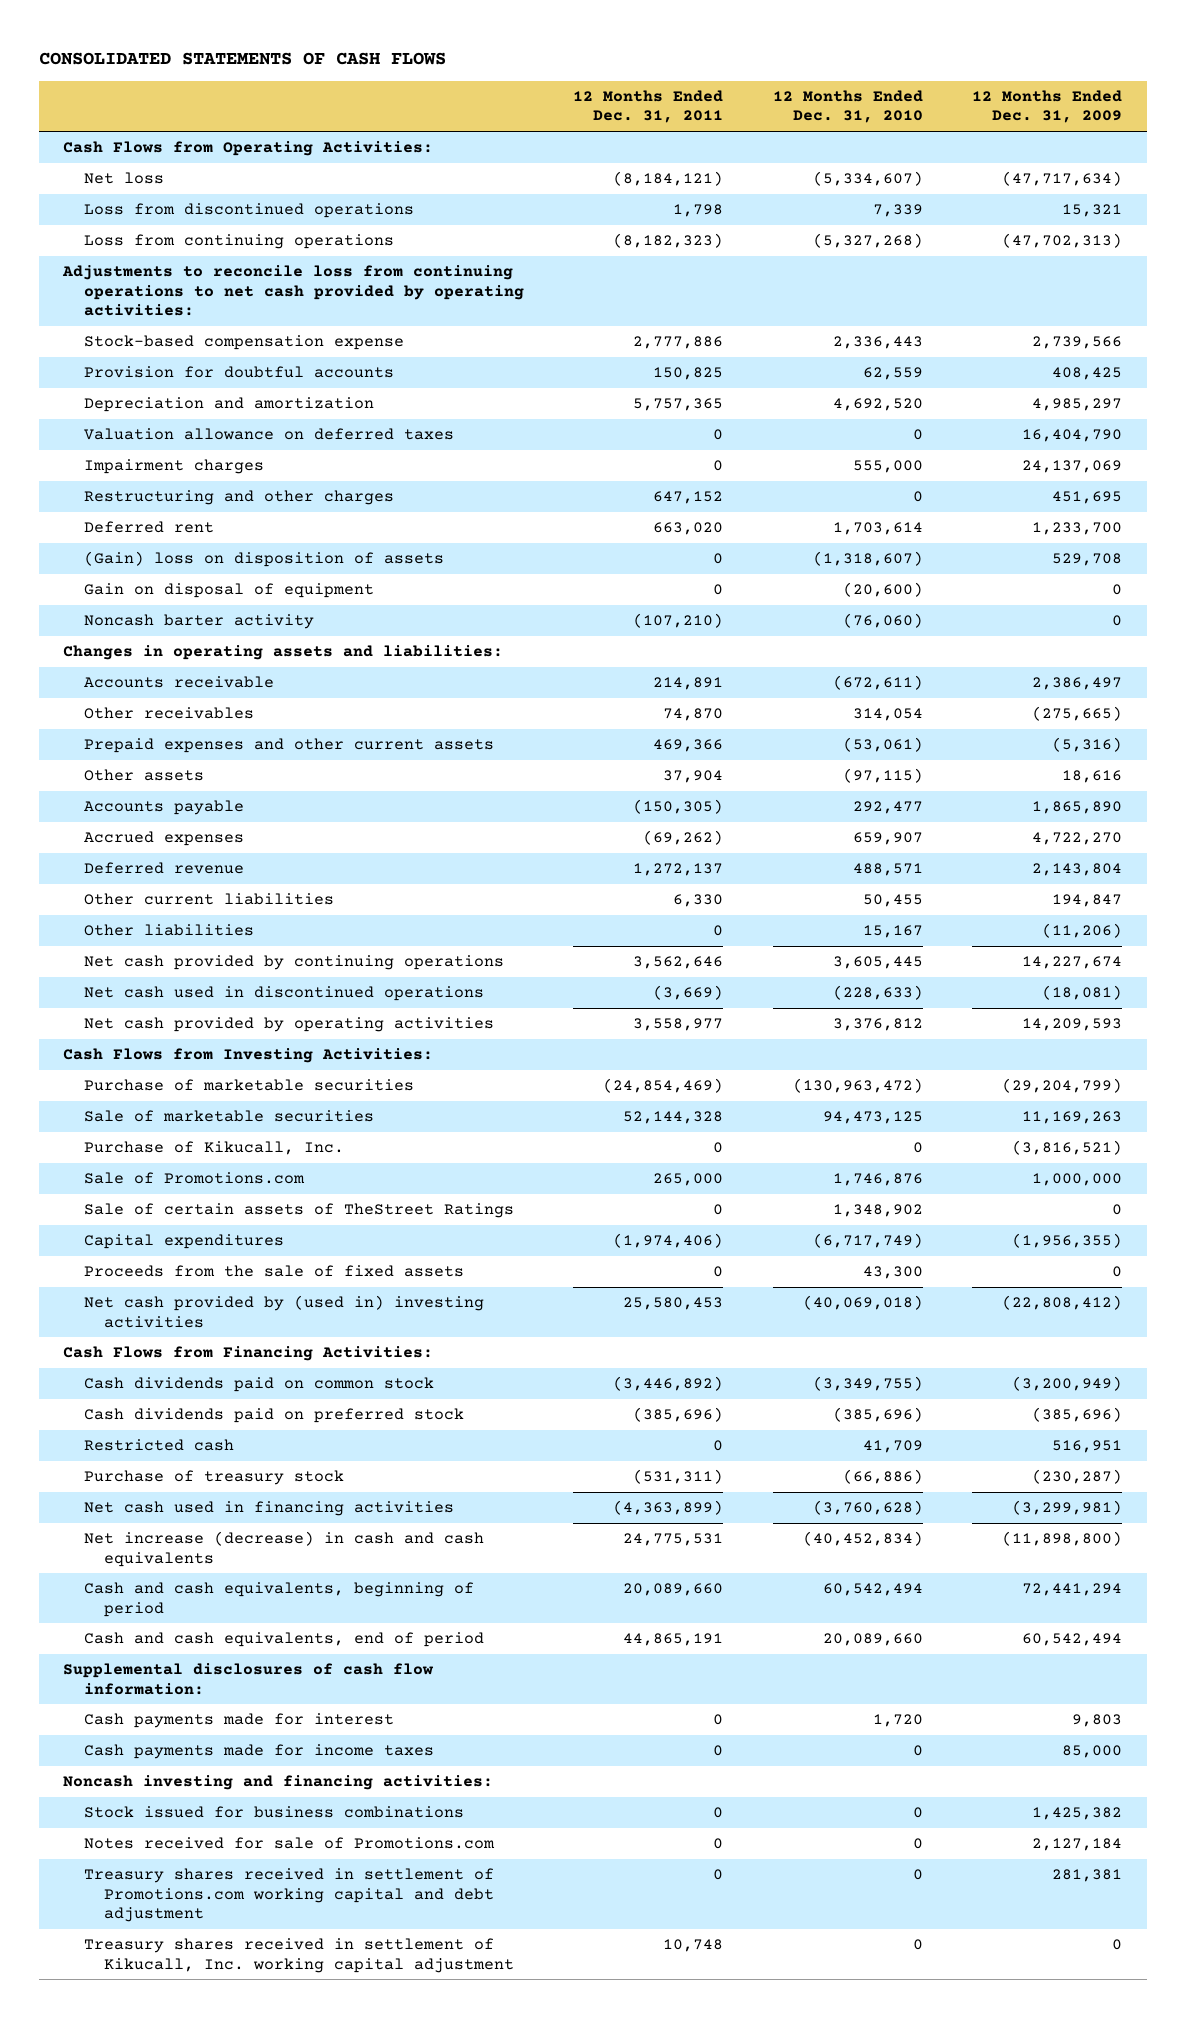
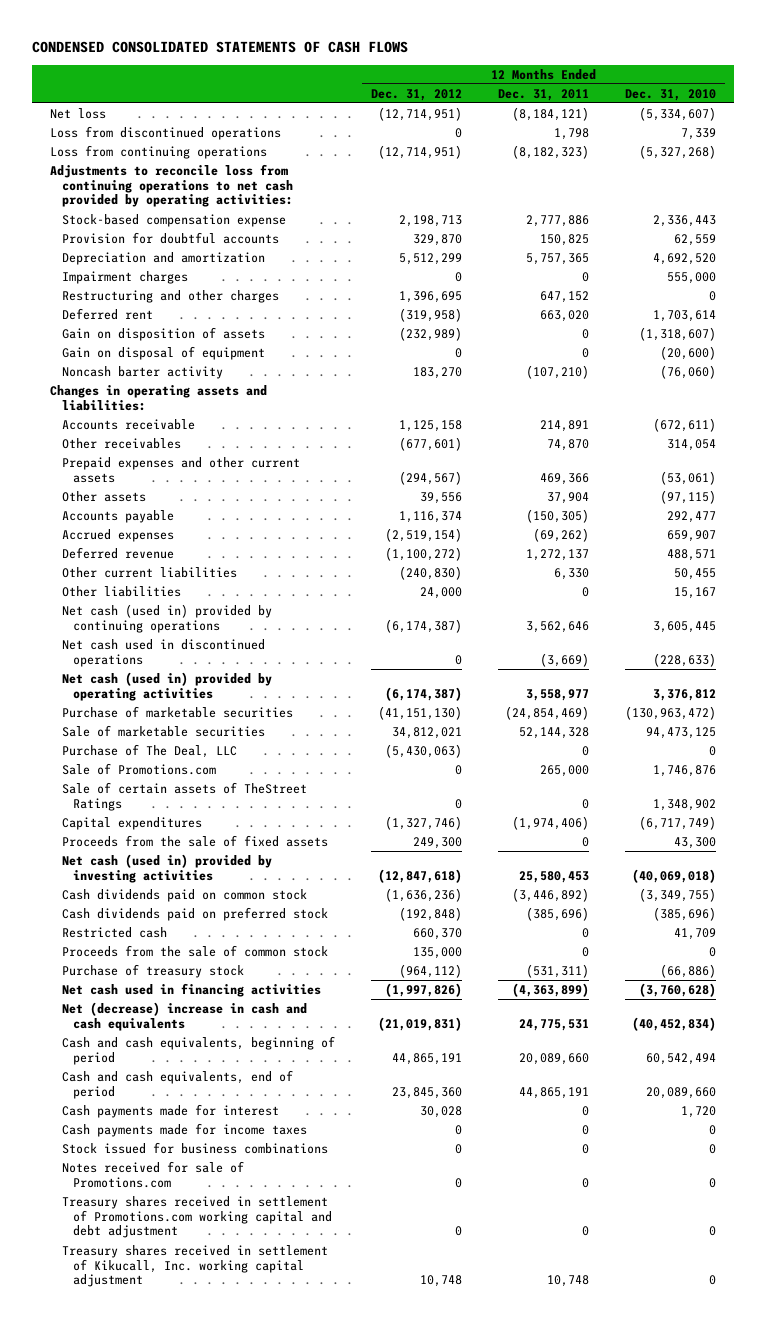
- CONSOLIDATED STATEMENTS OF CASH FLOWS
+ CONDENSED CONSOLIDATED STATEMENTS OF CASH FLOWS
- | 12 Months Ended Dec. 31, 2011 | 12 Months Ended Dec. 31, 2010 | 12 Months Ended Dec. 31, 2009
+ | 12 Months Ended Dec. 31, 2012 | 12 Months Ended Dec. 31, 2011 | 12 Months Ended Dec. 31, 2010
- Cash Flows from Operating Activities:
- Valuation allowance on deferred taxes | 0 | 0 | 16,404,790
- (Gain) loss on disposition of assets | 0 | (1,318,607) | 529,708
+ Gain on disposition of assets | (232,989) | 0 | (1,318,607)
- Net cash provided by continuing operations | 3,562,646 | 3,605,445 | 14,227,674
+ Net cash (used in) provided by continuing operations | (6,174,387) | 3,562,646 | 3,605,445
- Net cash provided by operating activities | 3,558,977 | 3,376,812 | 14,209,593
- Cash Flows from Investing Activities:
+ Net cash (used in) provided by operating activities | (6,174,387) | 3,558,977 | 3,376,812
- Purchase of Kikucall, Inc. | 0 | 0 | (3,816,521)
+ Purchase of The Deal, LLC | (5,430,063) | 0 | 0
- Net cash provided by (used in) investing activities | 25,580,453 | (40,069,018) | (22,808,412)
- Cash Flows from Financing Activities:
+ Net cash (used in) provided by investing activities | (12,847,618) | 25,580,453 | (40,069,018)
+ Proceeds from the sale of common stock | 135,000 | 0 | 0
- Net increase (decrease) in cash and cash equivalents | 24,775,531 | (40,452,834) | (11,898,800)
+ Net (decrease) increase in cash and cash equivalents | (21,019,831) | 24,775,531 | (40,452,834)
- Supplemental disclosures of cash flow information:
- Noncash investing and financing activities:

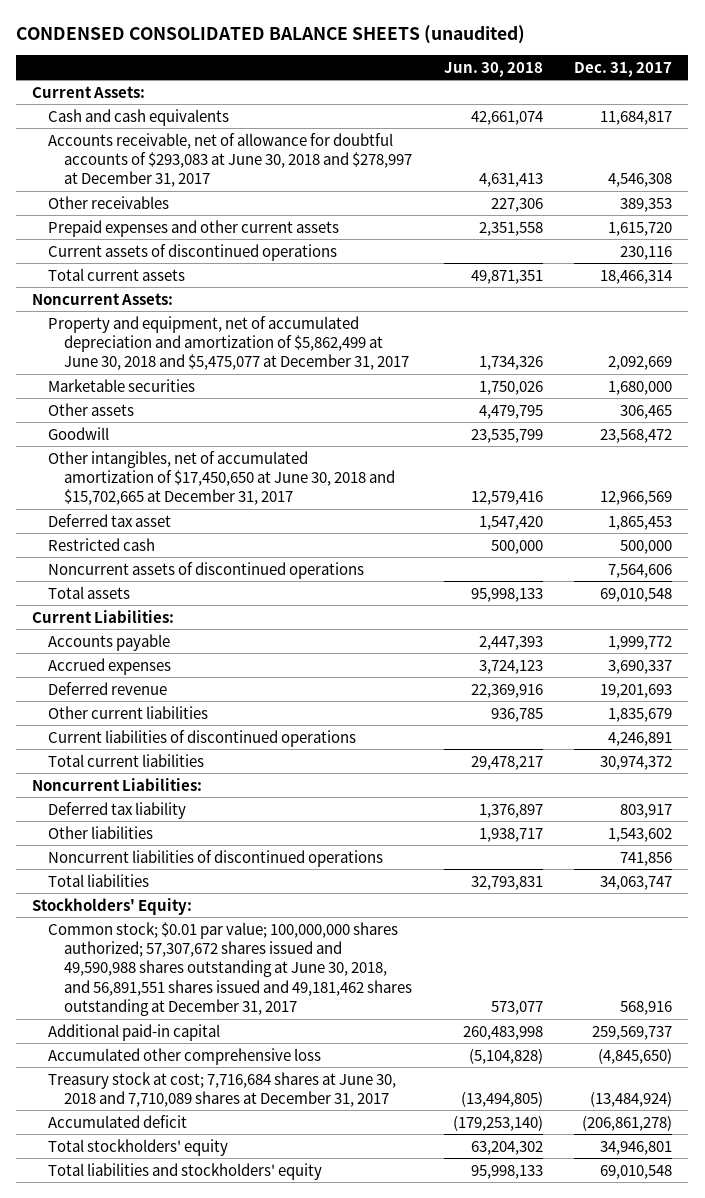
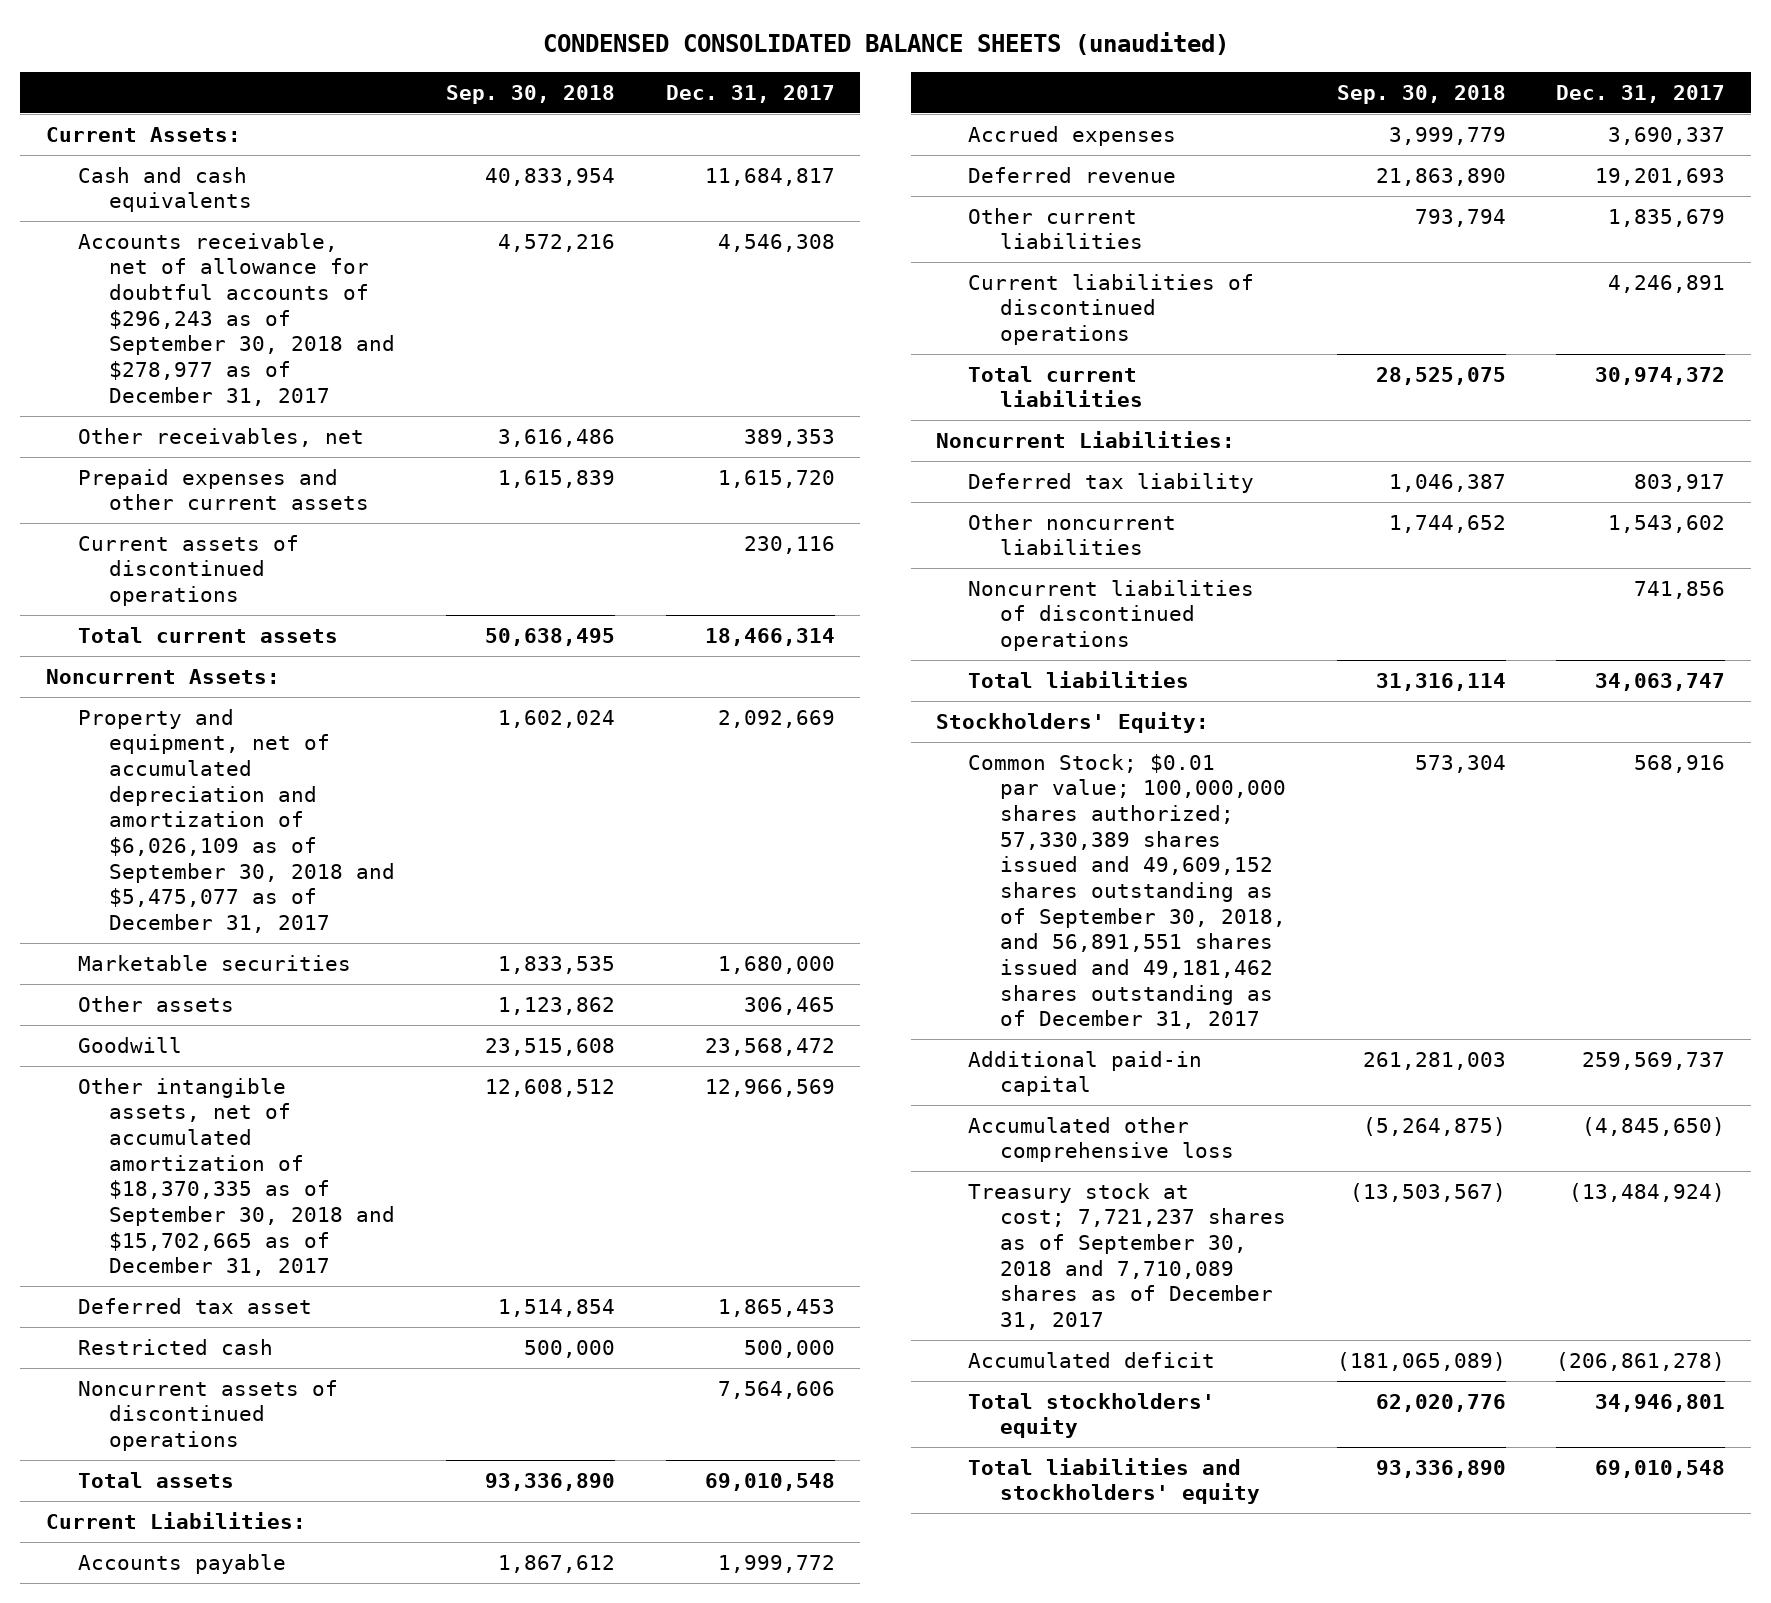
- | Jun. 30, 2018 | Dec. 31, 2017
+ | Sep. 30, 2018 | Dec. 31, 2017
- Accounts receivable, net of allowance for doubtful accounts of $293,083 at June 30, 2018 and $278,997 at December 31, 2017 | 4,631,413 | 4,546,308
- Other receivables | 227,306 | 389,353
+ Accounts receivable, net of allowance for doubtful accounts of $296,243 as of September 30, 2018 and $278,977 as of December 31, 2017 | 4,572,216 | 4,546,308
+ Other receivables, net | 3,616,486 | 389,353
- Property and equipment, net of accumulated depreciation and amortization of $5,862,499 at June 30, 2018 and $5,475,077 at December 31, 2017 | 1,734,326 | 2,092,669
+ Property and equipment, net of accumulated depreciation and amortization of $6,026,109 as of September 30, 2018 and $5,475,077 as of December 31, 2017 | 1,602,024 | 2,092,669
- Other intangibles, net of accumulated amortization of $17,450,650 at June 30, 2018 and $15,702,665 at December 31, 2017 | 12,579,416 | 12,966,569
+ Other intangible assets, net of accumulated amortization of $18,370,335 as of September 30, 2018 and $15,702,665 as of December 31, 2017 | 12,608,512 | 12,966,569
- Other liabilities | 1,938,717 | 1,543,602
+ Other noncurrent liabilities | 1,744,652 | 1,543,602
- Common stock; $0.01 par value; 100,000,000 shares authorized; 57,307,672 shares issued and 49,590,988 shares outstanding at June 30, 2018, and 56,891,551 shares issued and 49,181,462 shares outstanding at December 31, 2017 | 573,077 | 568,916
+ Common Stock; $0.01 par value; 100,000,000 shares authorized; 57,330,389 shares issued and 49,609,152 shares outstanding as of September 30, 2018, and 56,891,551 shares issued and 49,181,462 shares outstanding as of December 31, 2017 | 573,304 | 568,916
- Treasury stock at cost; 7,716,684 shares at June 30, 2018 and 7,710,089 shares at December 31, 2017 | (13,494,805) | (13,484,924)
+ Treasury stock at cost; 7,721,237 shares as of September 30, 2018 and 7,710,089 shares as of December 31, 2017 | (13,503,567) | (13,484,924)

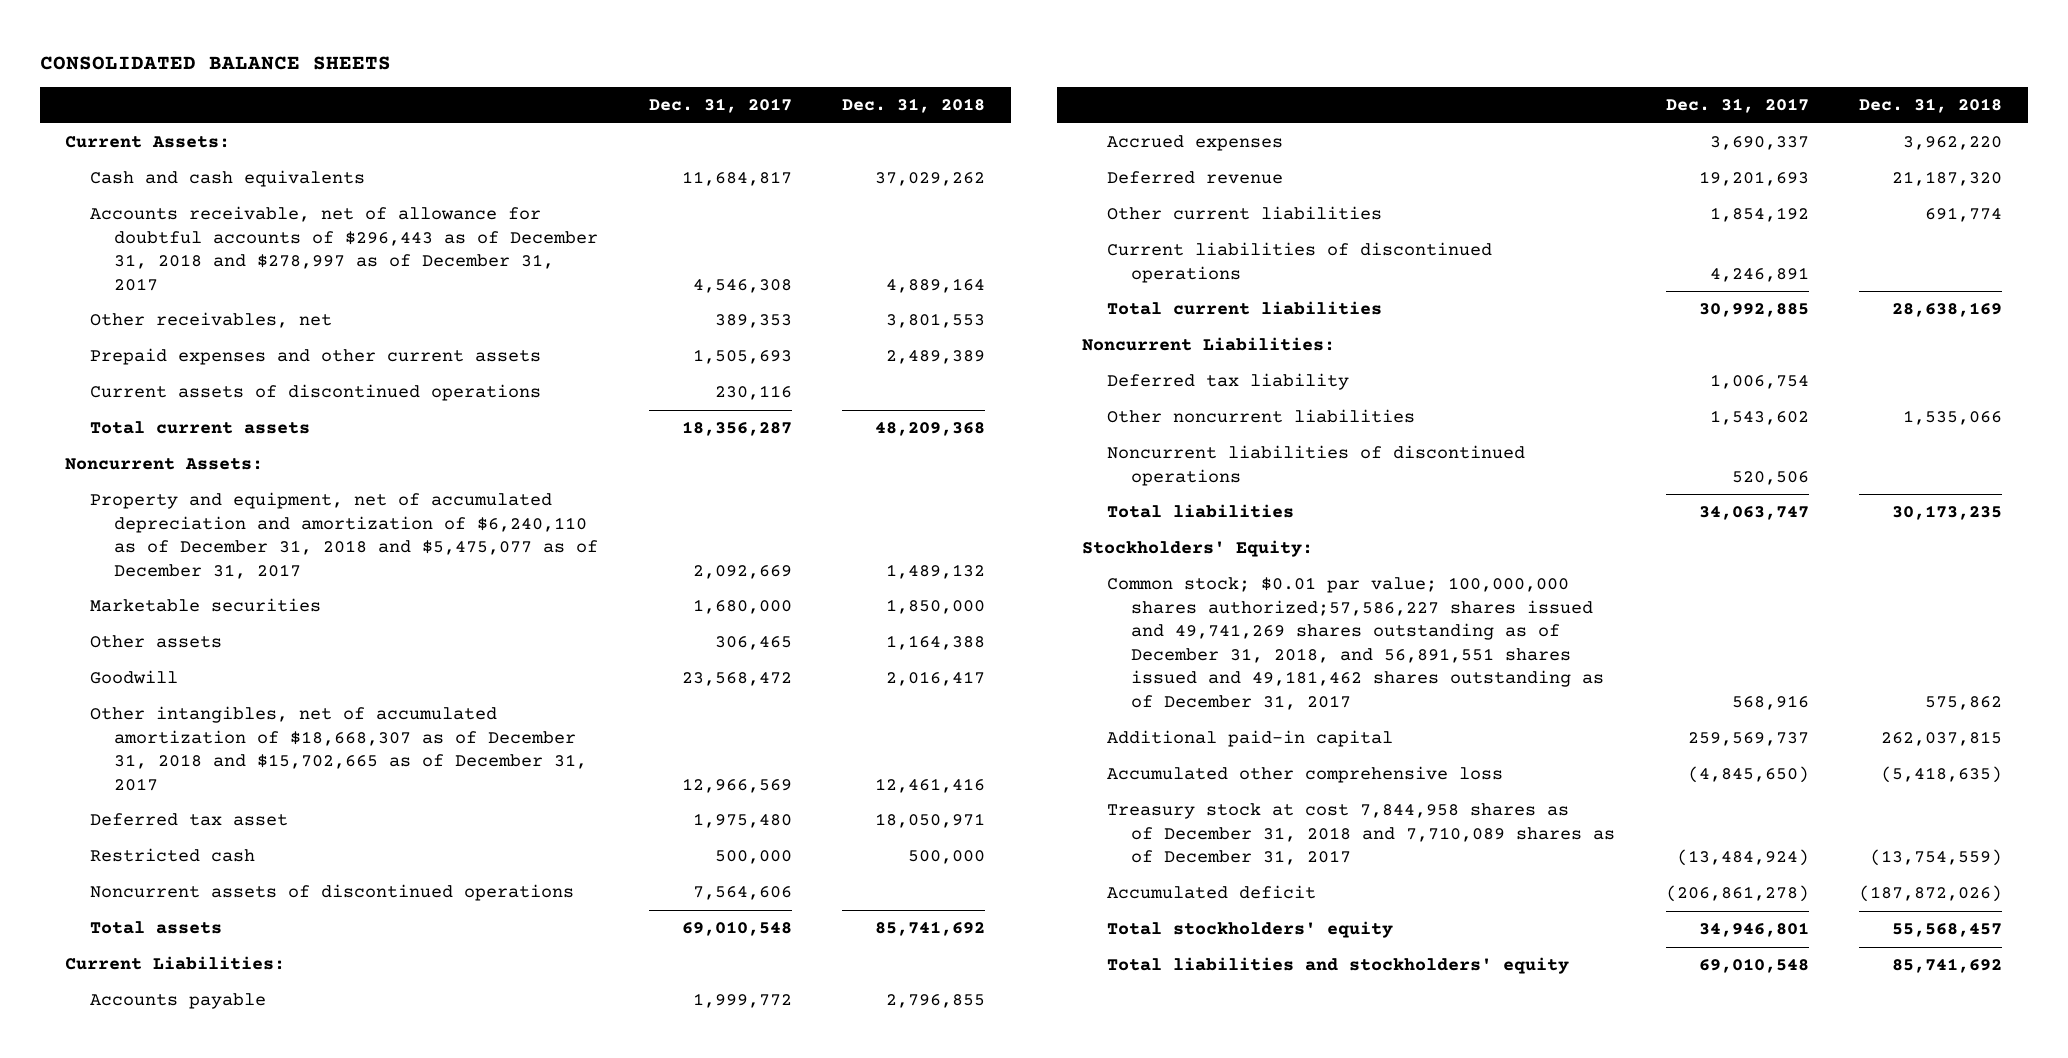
- CONDENSED CONSOLIDATED BALANCE SHEETS (unaudited)
+ CONSOLIDATED BALANCE SHEETS
- | Sep. 30, 2018 | Dec. 31, 2017
+ | Dec. 31, 2017 | Dec. 31, 2018
- Accounts receivable, net of allowance for doubtful accounts of $296,243 as of September 30, 2018 and $278,977 as of December 31, 2017 | 4,572,216 | 4,546,308
+ Accounts receivable, net of allowance for doubtful accounts of $296,443 as of December 31, 2018 and $278,997 as of December 31, 2017 | 4,546,308 | 4,889,164
- Prepaid expenses and other current assets | 1,615,839 | 1,615,720
+ Prepaid expenses and other current assets | 1,505,693 | 2,489,389
- Total current assets | 50,638,495 | 18,466,314
+ Total current assets | 18,356,287 | 48,209,368
- Property and equipment, net of accumulated depreciation and amortization of $6,026,109 as of September 30, 2018 and $5,475,077 as of December 31, 2017 | 1,602,024 | 2,092,669
+ Property and equipment, net of accumulated depreciation and amortization of $6,240,110 as of December 31, 2018 and $5,475,077 as of December 31, 2017 | 2,092,669 | 1,489,132
- Other intangible assets, net of accumulated amortization of $18,370,335 as of September 30, 2018 and $15,702,665 as of December 31, 2017 | 12,608,512 | 12,966,569
- Deferred tax asset | 1,514,854 | 1,865,453
+ Other intangibles, net of accumulated amortization of $18,668,307 as of December 31, 2018 and $15,702,665 as of December 31, 2017 | 12,966,569 | 12,461,416
+ Deferred tax asset | 1,975,480 | 18,050,971
- Other current liabilities | 793,794 | 1,835,679
+ Other current liabilities | 1,854,192 | 691,774
- Total current liabilities | 28,525,075 | 30,974,372
+ Total current liabilities | 30,992,885 | 28,638,169
- Deferred tax liability | 1,046,387 | 803,917
+ Deferred tax liability | 1,006,754 |
- Noncurrent liabilities of discontinued operations | | 741,856
+ Noncurrent liabilities of discontinued operations | 520,506 |
- Common Stock; $0.01 par value; 100,000,000 shares authorized; 57,330,389 shares issued and 49,609,152 shares outstanding as of September 30, 2018, and 56,891,551 shares issued and 49,181,462 shares outstanding as of December 31, 2017 | 573,304 | 568,916
+ Common stock; $0.01 par value; 100,000,000 shares authorized;57,586,227 shares issued and 49,741,269 shares outstanding as of December 31, 2018, and 56,891,551 shares issued and 49,181,462 shares outstanding as of December 31, 2017 | 568,916 | 575,862
- Treasury stock at cost; 7,721,237 shares as of September 30, 2018 and 7,710,089 shares as of December 31, 2017 | (13,503,567) | (13,484,924)
+ Treasury stock at cost 7,844,958 shares as of December 31, 2018 and 7,710,089 shares as of December 31, 2017 | (13,484,924) | (13,754,559)

